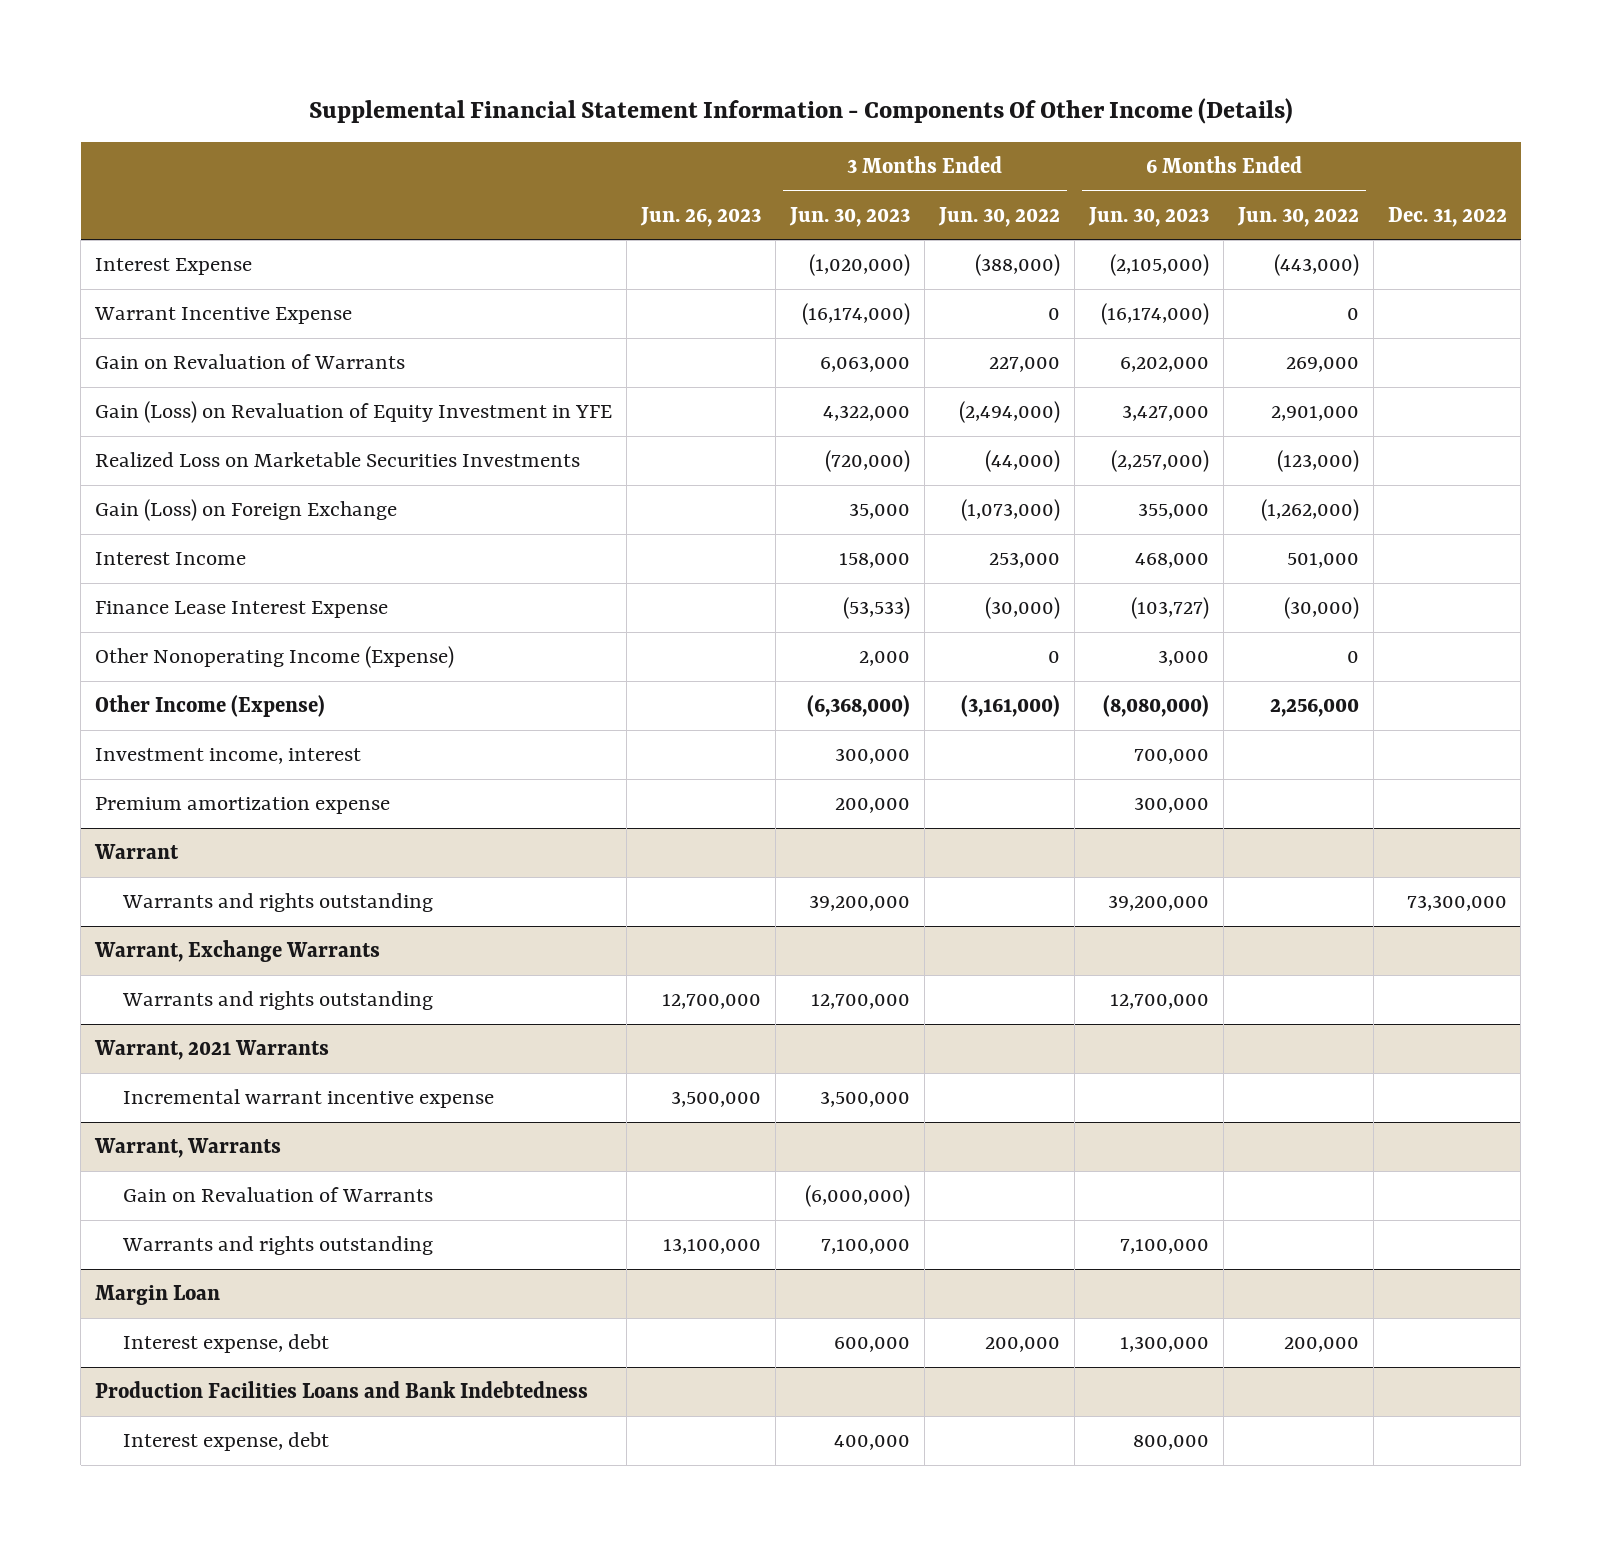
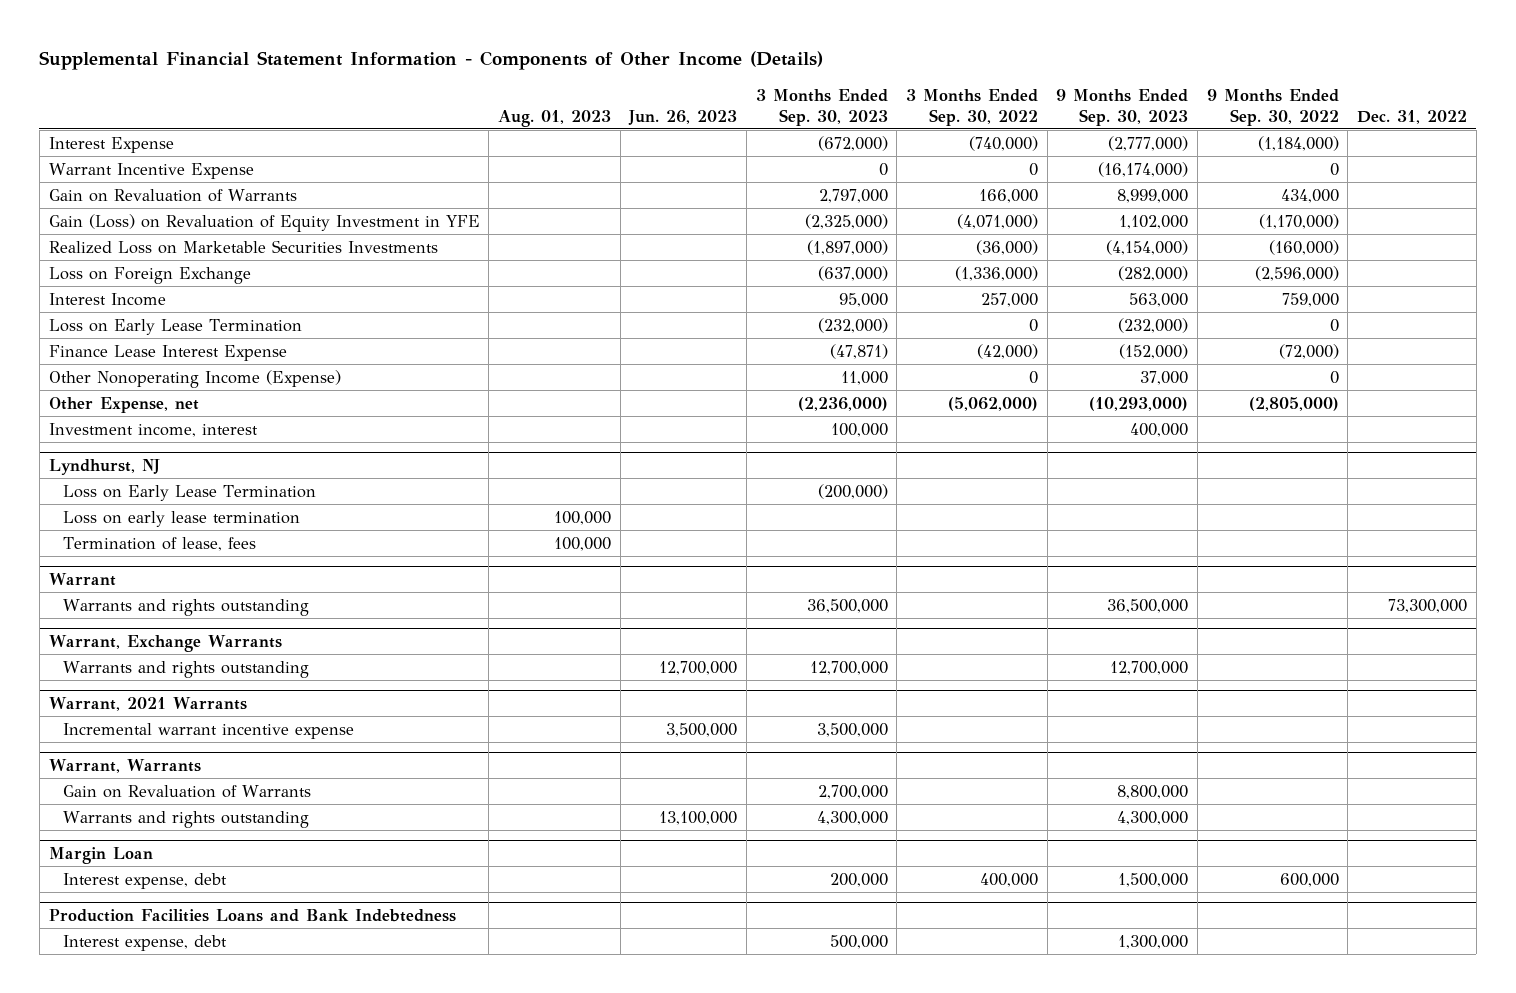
- Supplemental Financial Statement Information - Components Of Other Income (Details)
+ Supplemental Financial Statement Information - Components of Other Income (Details)
- | Jun. 26, 2023 | 3 Months Ended Jun. 30, 2023 | 3 Months Ended Jun. 30, 2022 | 6 Months Ended Jun. 30, 2023 | 6 Months Ended Jun. 30, 2022 | Dec. 31, 2022
+ | Aug. 01, 2023 | Jun. 26, 2023 | 3 Months Ended Sep. 30, 2023 | 3 Months Ended Sep. 30, 2022 | 9 Months Ended Sep. 30, 2023 | 9 Months Ended Sep. 30, 2022 | Dec. 31, 2022
- Gain (Loss) on Foreign Exchange | | 35,000 | (1,073,000) | 355,000 | (1,262,000) |
+ Loss on Foreign Exchange | | | (637,000) | (1,336,000) | (282,000) | (2,596,000) |
+ Loss on Early Lease Termination | | | (232,000) | 0 | (232,000) | 0 |
- Other Income (Expense) | | (6,368,000) | (3,161,000) | (8,080,000) | 2,256,000 |
+ Other Expense, net | | | (2,236,000) | (5,062,000) | (10,293,000) | (2,805,000) |
- Premium amortization expense | | 200,000 | | 300,000 | |
+ Lyndhurst, NJ
+ Loss on Early Lease Termination | | | (200,000) | | | |
+ Loss on early lease termination | 100,000 | | | | | |
+ Termination of lease, fees | 100,000 | | | | | |

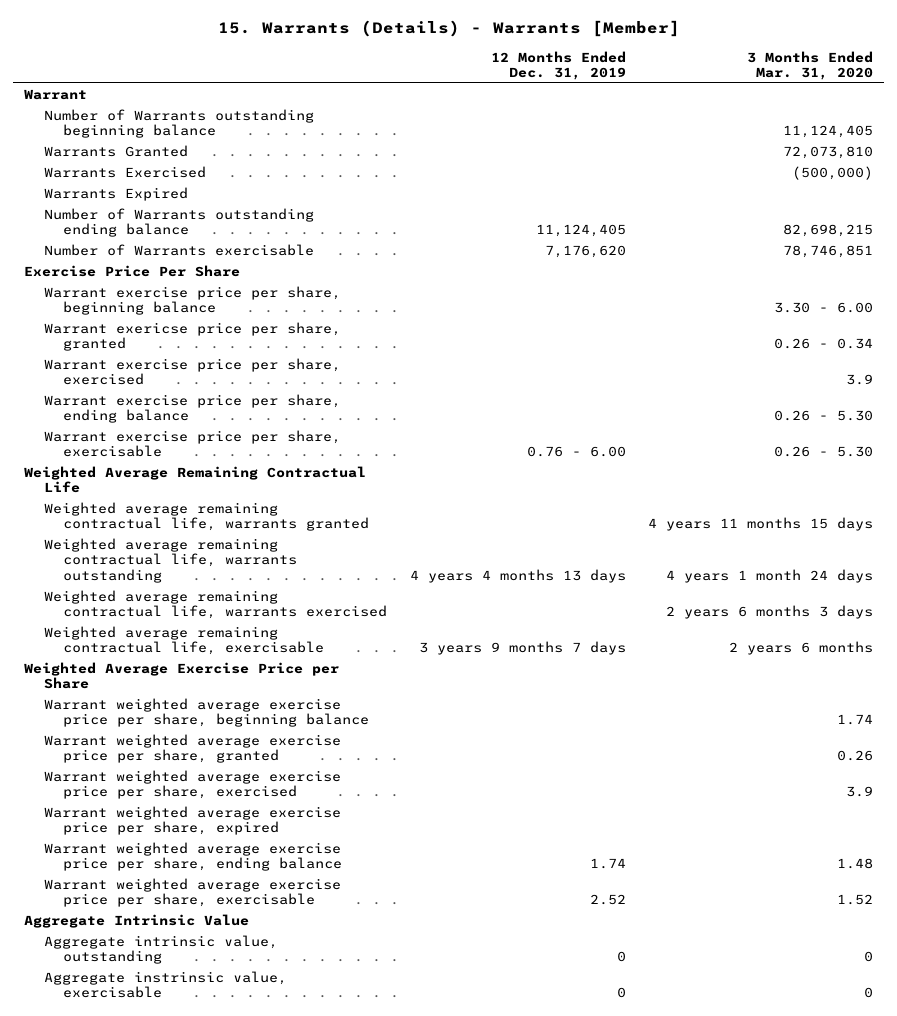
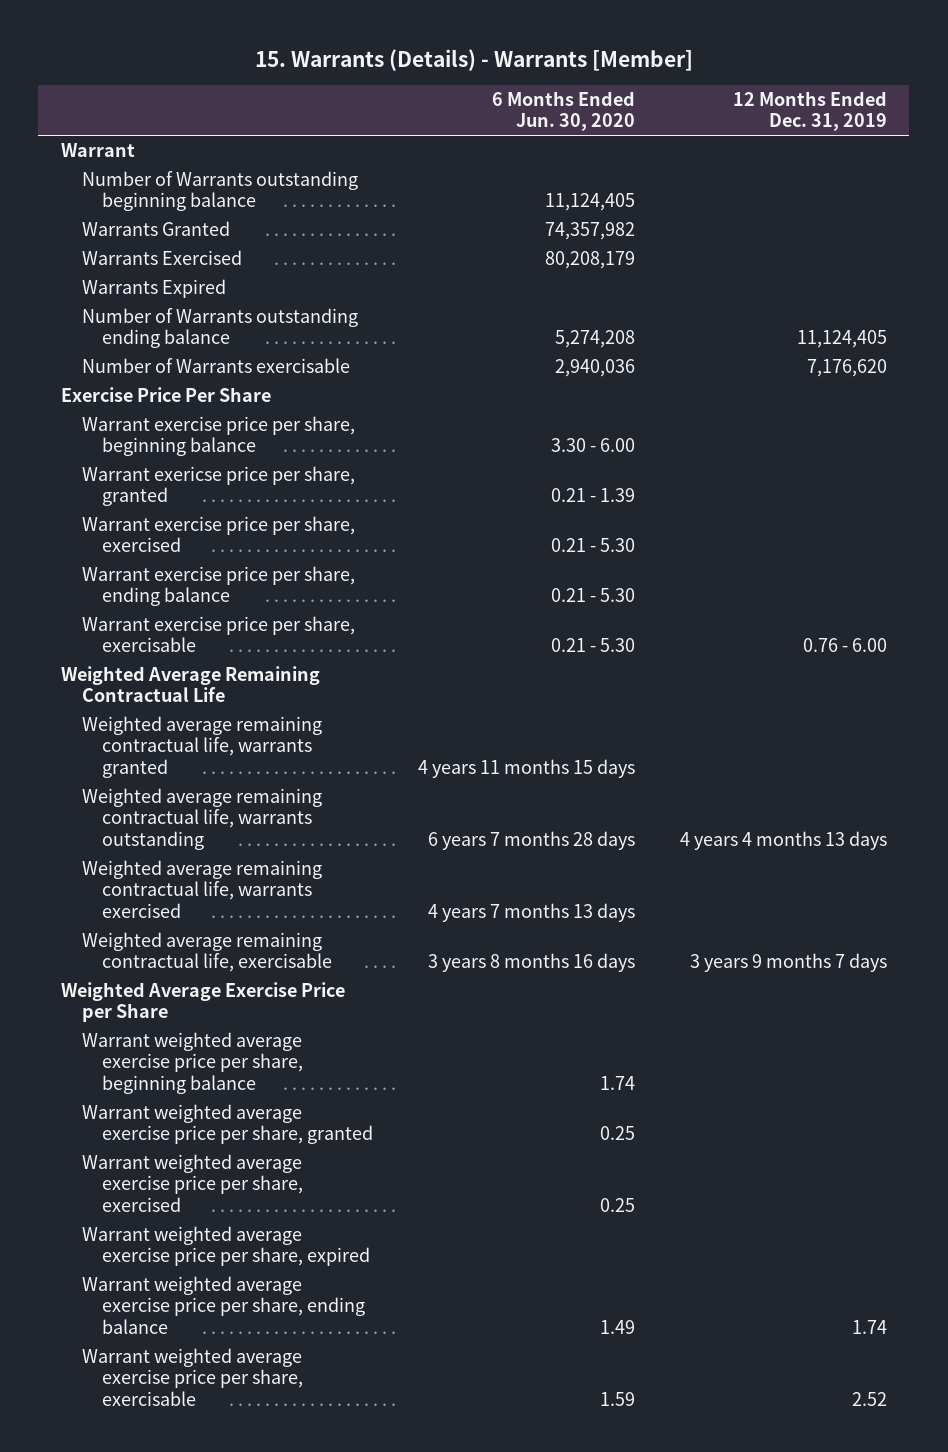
- | 12 Months Ended Dec. 31, 2019 | 3 Months Ended Mar. 31, 2020
+ | 6 Months Ended Jun. 30, 2020 | 12 Months Ended Dec. 31, 2019
- Aggregate Intrinsic Value
- Aggregate intrinsic value, outstanding | 0 | 0
- Aggregate instrinsic value, exercisable | 0 | 0

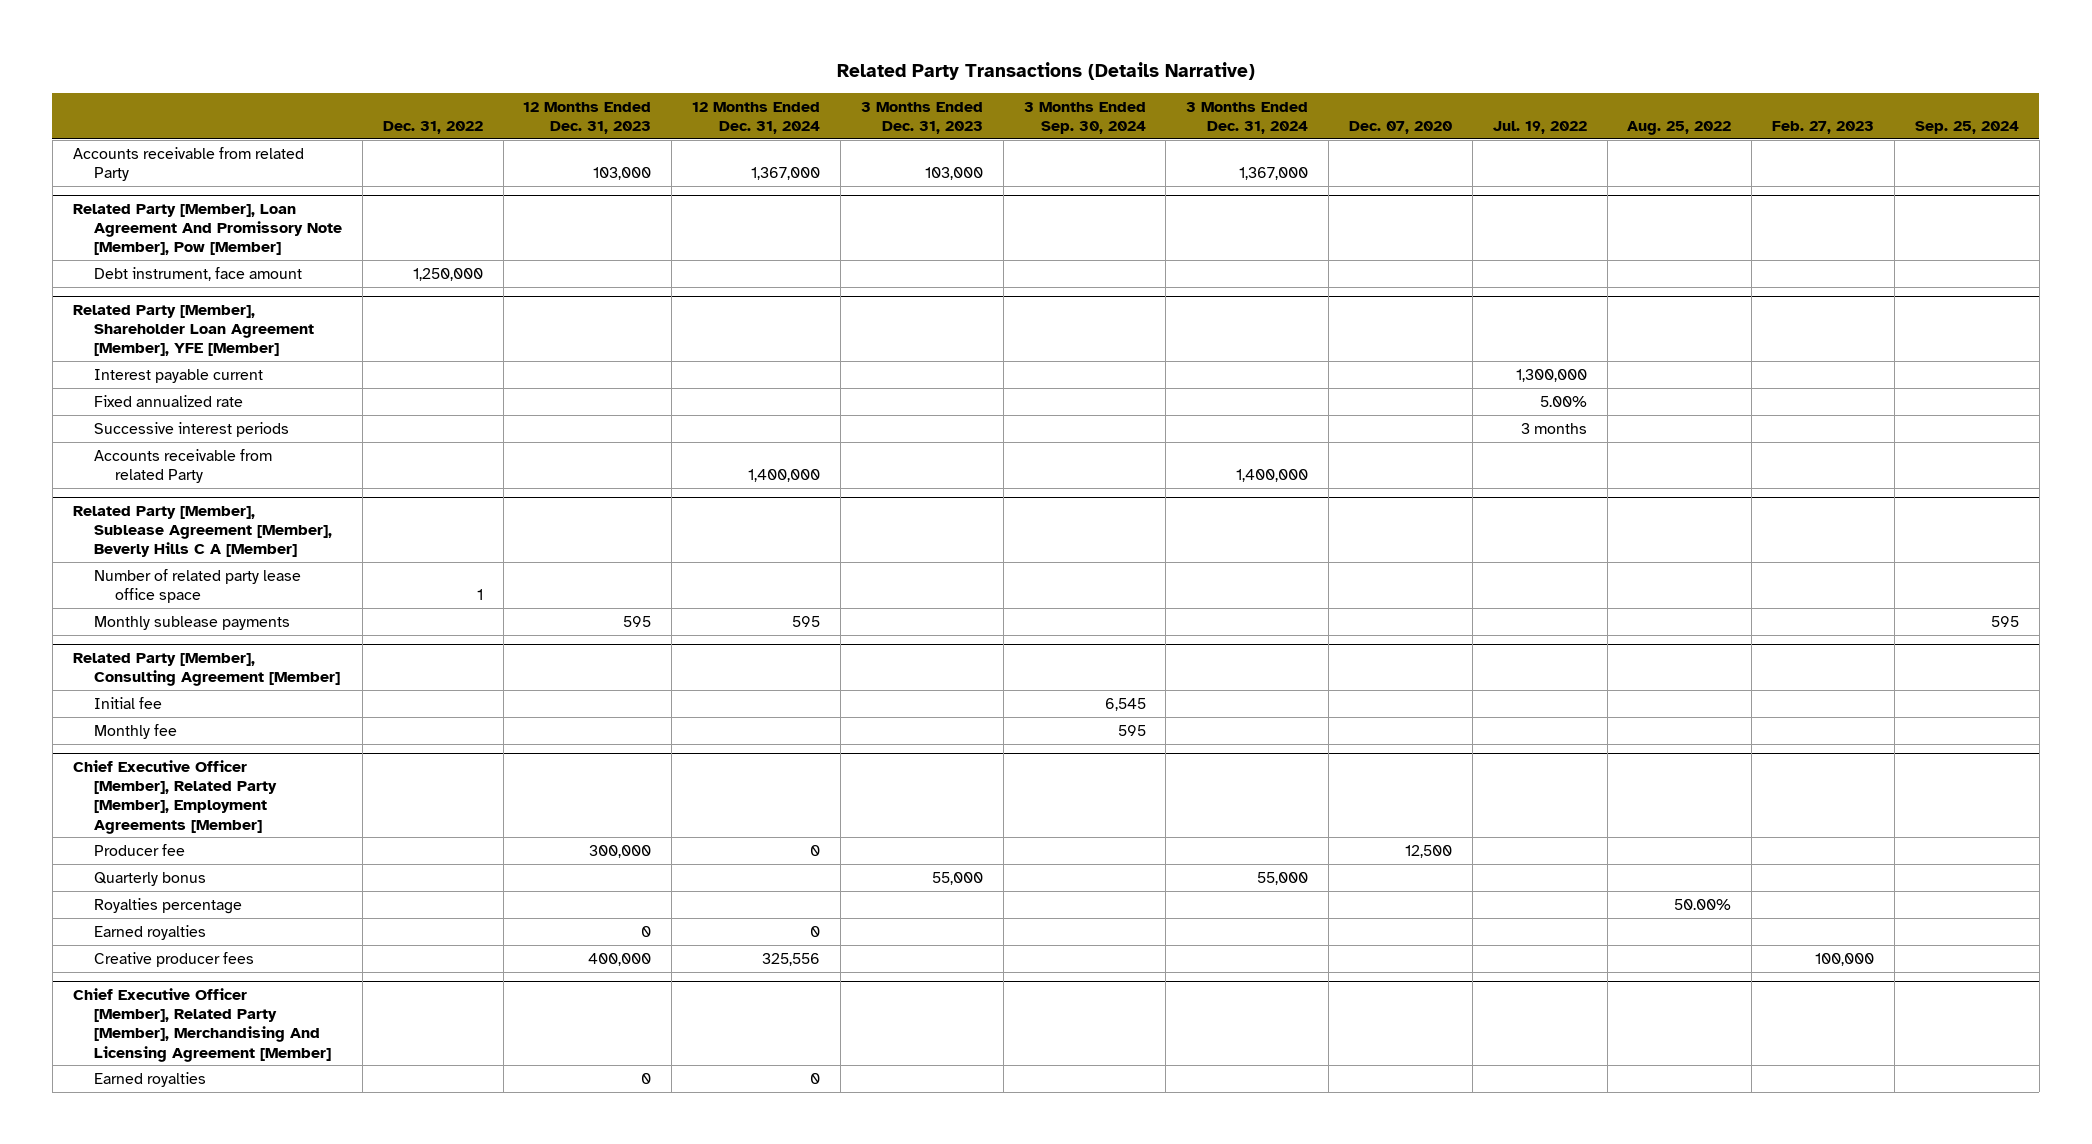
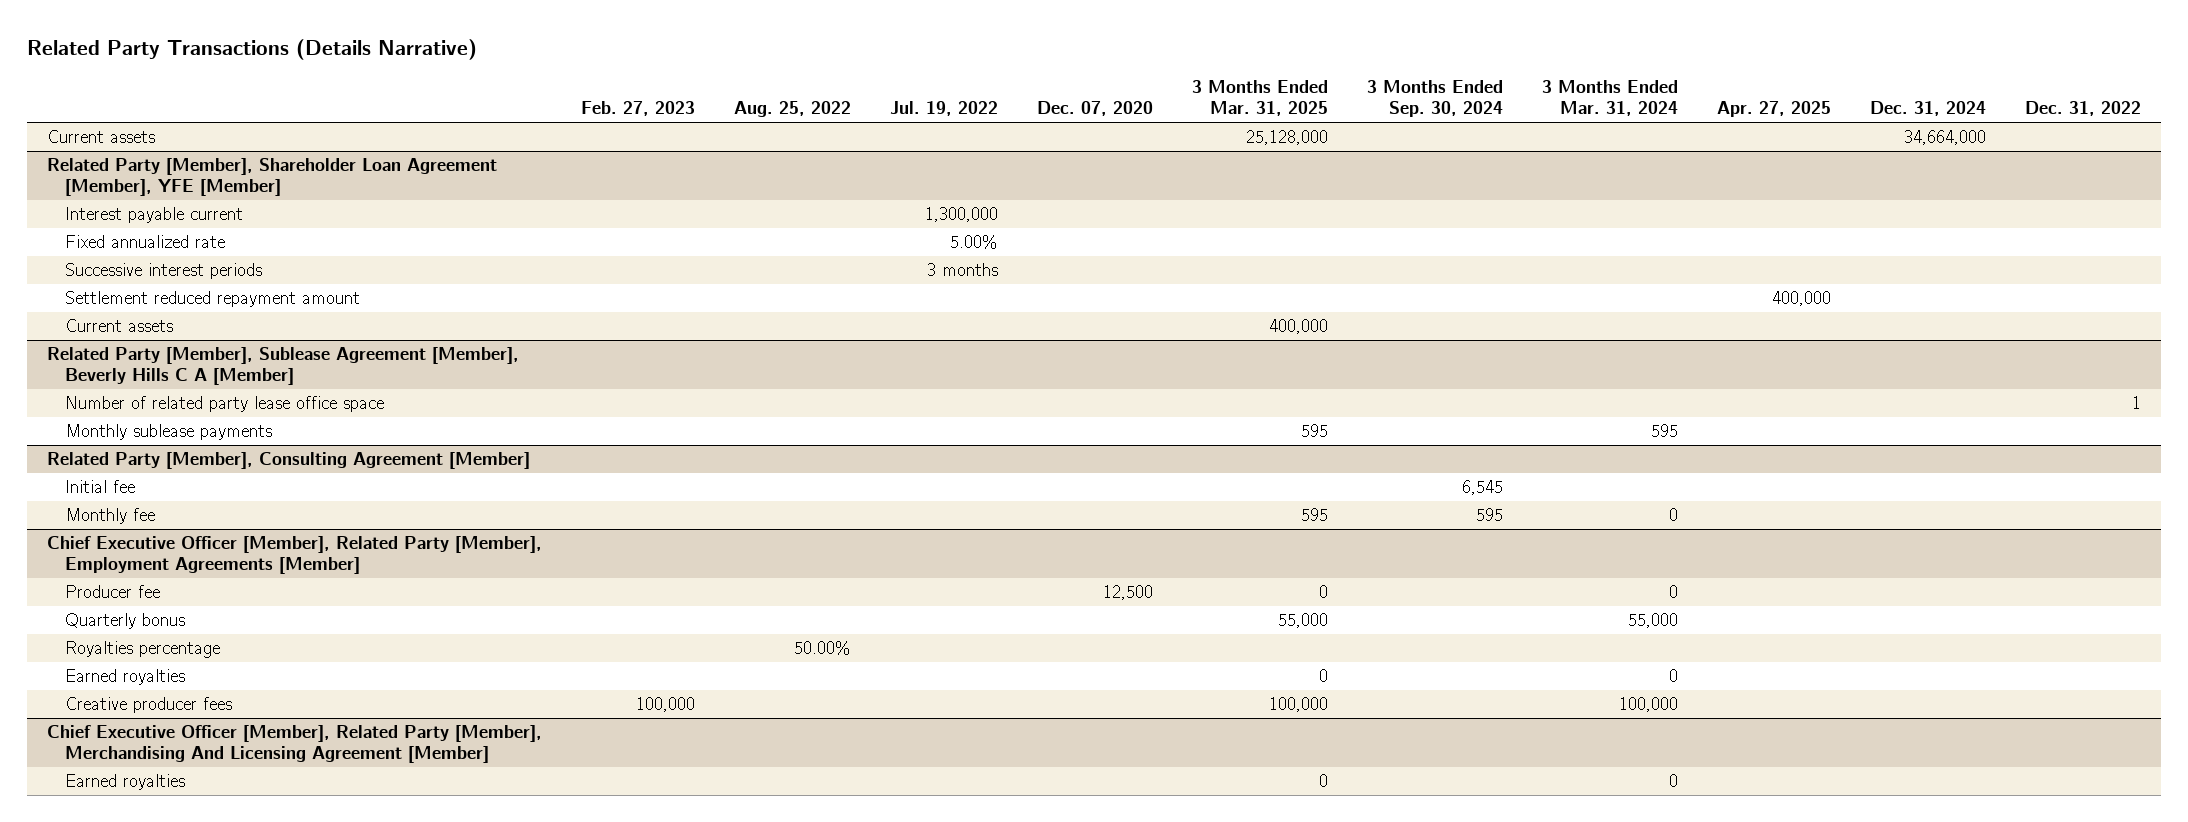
- | Dec. 31, 2022 | 12 Months Ended Dec. 31, 2023 | 12 Months Ended Dec. 31, 2024 | 3 Months Ended Dec. 31, 2023 | 3 Months Ended Sep. 30, 2024 | 3 Months Ended Dec. 31, 2024 | Dec. 07, 2020 | Jul. 19, 2022 | Aug. 25, 2022 | Feb. 27, 2023 | Sep. 25, 2024
+ | Feb. 27, 2023 | Aug. 25, 2022 | Jul. 19, 2022 | Dec. 07, 2020 | 3 Months Ended Mar. 31, 2025 | 3 Months Ended Sep. 30, 2024 | 3 Months Ended Mar. 31, 2024 | Apr. 27, 2025 | Dec. 31, 2024 | Dec. 31, 2022
- Accounts receivable from related Party | | 103,000 | 1,367,000 | 103,000 | | 1,367,000 | | | | |
- Related Party [Member], Loan Agreement And Promissory Note [Member], Pow [Member]
- Debt instrument, face amount | 1,250,000 | | | | | | | | | |
+ Current assets | | | | | 25,128,000 | | | | 34,664,000 |
@ Related Party [Member], Shareholder Loan Agreement [Member], YFE [Member]
- Accounts receivable from related Party | | | 1,400,000 | | | 1,400,000 | | | | |
+ Settlement reduced repayment amount | | | | | | | | 400,000 | |
+ Current assets | | | | | 400,000 | | | | |

